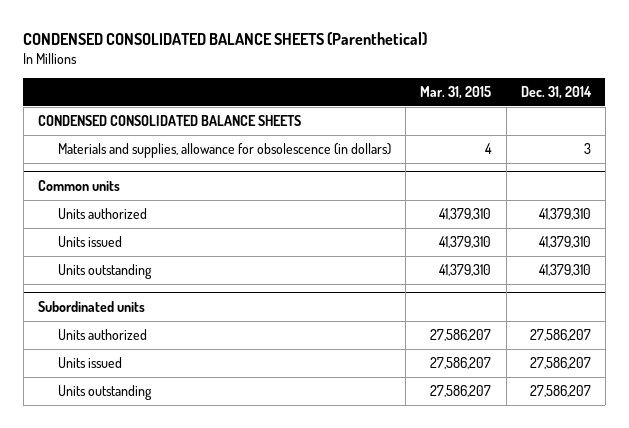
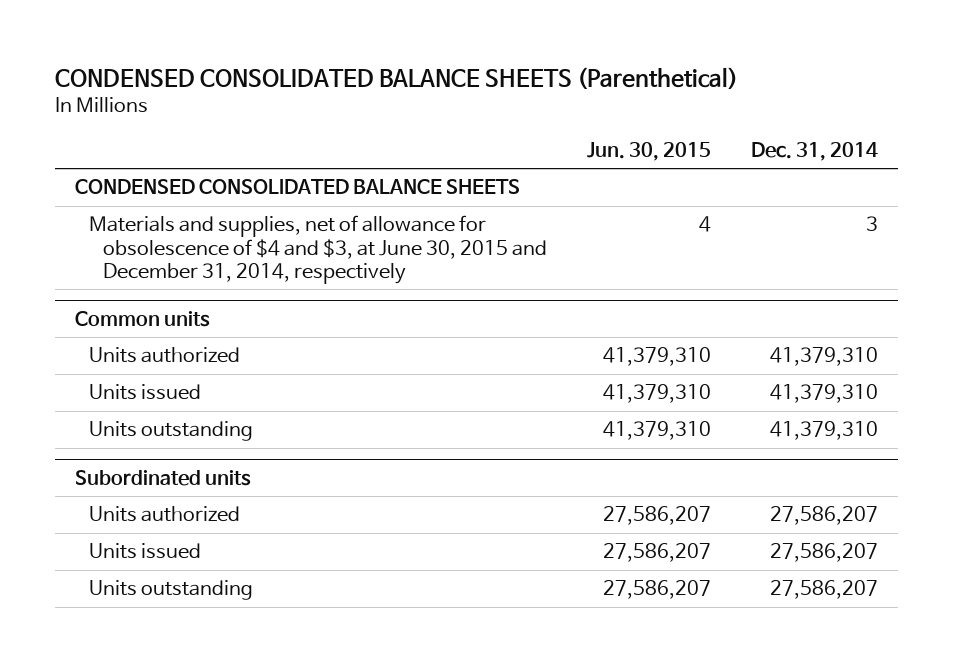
- | Mar. 31, 2015 | Dec. 31, 2014
+ | Jun. 30, 2015 | Dec. 31, 2014
- Materials and supplies, allowance for obsolescence (in dollars) | 4 | 3
+ Materials and supplies, net of allowance for obsolescence of $4 and $3, at June 30, 2015 and December 31, 2014, respectively | 4 | 3

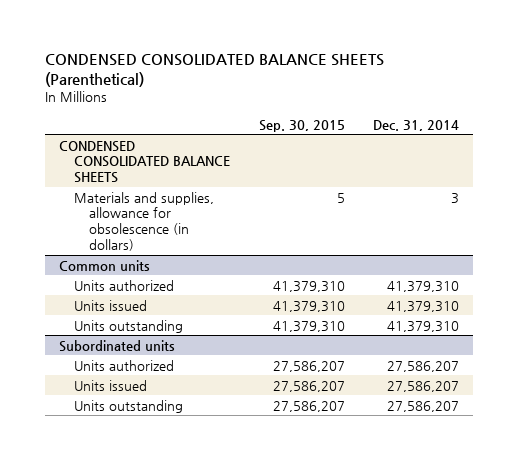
- | Jun. 30, 2015 | Dec. 31, 2014
+ | Sep. 30, 2015 | Dec. 31, 2014
- Materials and supplies, net of allowance for obsolescence of $4 and $3, at June 30, 2015 and December 31, 2014, respectively | 4 | 3
+ Materials and supplies, allowance for obsolescence (in dollars) | 5 | 3

